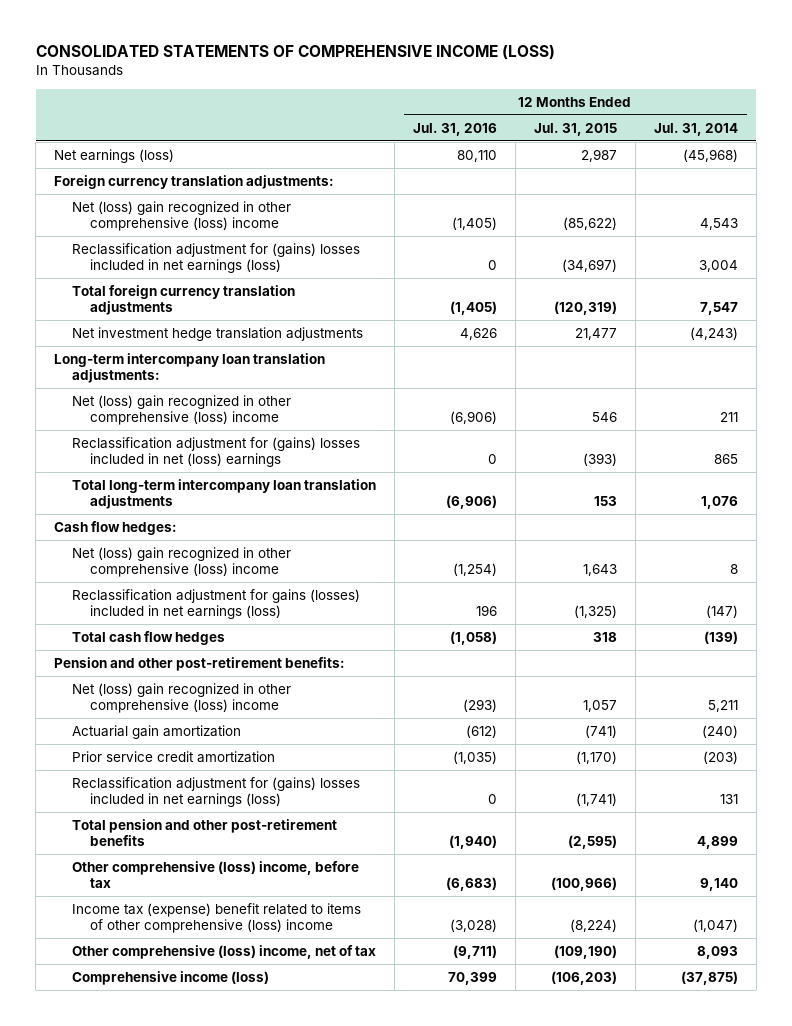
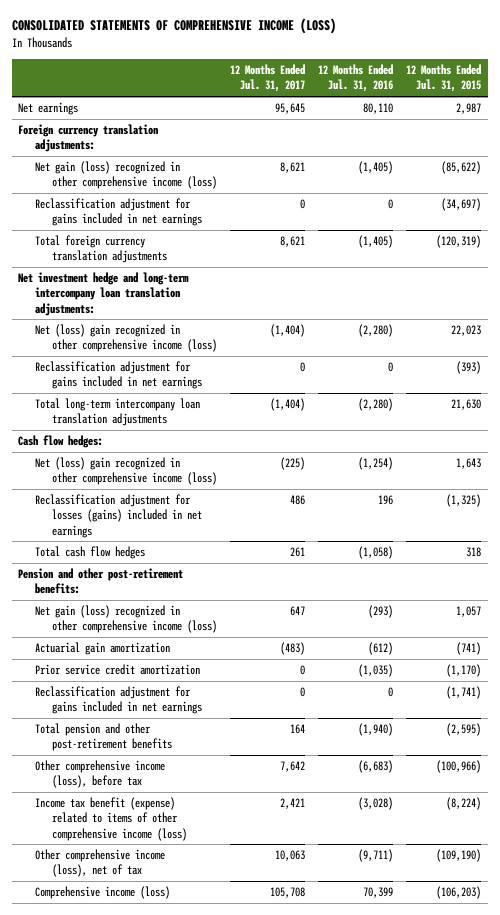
- | 12 Months Ended Jul. 31, 2016 | 12 Months Ended Jul. 31, 2015 | 12 Months Ended Jul. 31, 2014
+ | 12 Months Ended Jul. 31, 2017 | 12 Months Ended Jul. 31, 2016 | 12 Months Ended Jul. 31, 2015
- Net earnings (loss) | 80,110 | 2,987 | (45,968)
+ Net earnings | 95,645 | 80,110 | 2,987
- Net (loss) gain recognized in other comprehensive (loss) income | (1,405) | (85,622) | 4,543
- Reclassification adjustment for (gains) losses included in net earnings (loss) | 0 | (34,697) | 3,004
+ Net gain (loss) recognized in other comprehensive income (loss) | 8,621 | (1,405) | (85,622)
+ Reclassification adjustment for gains included in net earnings | 0 | 0 | (34,697)
- Net investment hedge translation adjustments | 4,626 | 21,477 | (4,243)
- Long-term intercompany loan translation adjustments:
- Net (loss) gain recognized in other comprehensive (loss) income | (6,906) | 546 | 211
- Reclassification adjustment for (gains) losses included in net (loss) earnings | 0 | (393) | 865
- Total long-term intercompany loan translation adjustments | (6,906) | 153 | 1,076
+ Net investment hedge and long-term intercompany loan translation adjustments:
+ Net (loss) gain recognized in other comprehensive income (loss) | (1,404) | (2,280) | 22,023
+ Reclassification adjustment for gains included in net earnings | 0 | 0 | (393)
+ Total long-term intercompany loan translation adjustments | (1,404) | (2,280) | 21,630
- Net (loss) gain recognized in other comprehensive (loss) income | (1,254) | 1,643 | 8
- Reclassification adjustment for gains (losses) included in net earnings (loss) | 196 | (1,325) | (147)
+ Net (loss) gain recognized in other comprehensive income (loss) | (225) | (1,254) | 1,643
+ Reclassification adjustment for losses (gains) included in net earnings | 486 | 196 | (1,325)
- Net (loss) gain recognized in other comprehensive (loss) income | (293) | 1,057 | 5,211
+ Net gain (loss) recognized in other comprehensive income (loss) | 647 | (293) | 1,057
- Reclassification adjustment for (gains) losses included in net earnings (loss) | 0 | (1,741) | 131
+ Reclassification adjustment for gains included in net earnings | 0 | 0 | (1,741)
- Other comprehensive (loss) income, before tax | (6,683) | (100,966) | 9,140
- Income tax (expense) benefit related to items of other comprehensive (loss) income | (3,028) | (8,224) | (1,047)
- Other comprehensive (loss) income, net of tax | (9,711) | (109,190) | 8,093
+ Other comprehensive income (loss), before tax | 7,642 | (6,683) | (100,966)
+ Income tax benefit (expense) related to items of other comprehensive income (loss) | 2,421 | (3,028) | (8,224)
+ Other comprehensive income (loss), net of tax | 10,063 | (9,711) | (109,190)

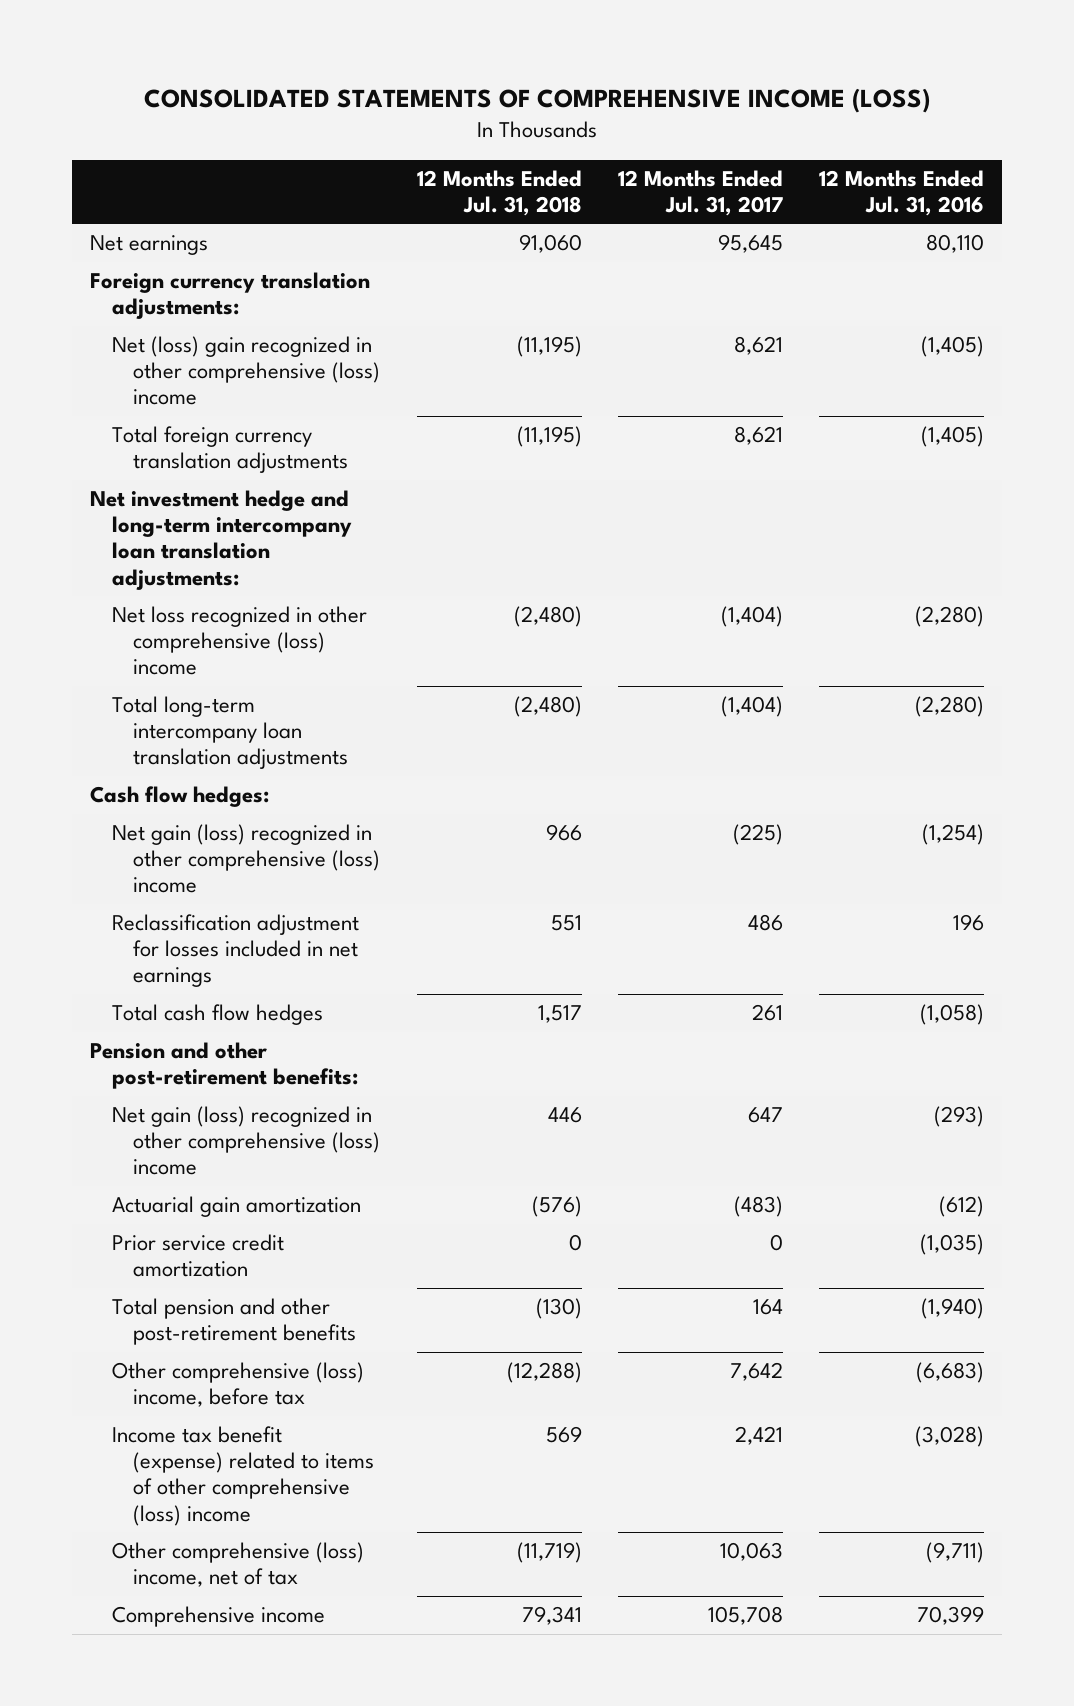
- | 12 Months Ended Jul. 31, 2017 | 12 Months Ended Jul. 31, 2016 | 12 Months Ended Jul. 31, 2015
+ | 12 Months Ended Jul. 31, 2018 | 12 Months Ended Jul. 31, 2017 | 12 Months Ended Jul. 31, 2016
- Net gain (loss) recognized in other comprehensive income (loss) | 8,621 | (1,405) | (85,622)
- Reclassification adjustment for gains included in net earnings | 0 | 0 | (34,697)
+ Net (loss) gain recognized in other comprehensive (loss) income | (11,195) | 8,621 | (1,405)
- Net (loss) gain recognized in other comprehensive income (loss) | (1,404) | (2,280) | 22,023
- Reclassification adjustment for gains included in net earnings | 0 | 0 | (393)
+ Net loss recognized in other comprehensive (loss) income | (2,480) | (1,404) | (2,280)
- Net (loss) gain recognized in other comprehensive income (loss) | (225) | (1,254) | 1,643
- Reclassification adjustment for losses (gains) included in net earnings | 486 | 196 | (1,325)
+ Net gain (loss) recognized in other comprehensive (loss) income | 966 | (225) | (1,254)
+ Reclassification adjustment for losses included in net earnings | 551 | 486 | 196
- Net gain (loss) recognized in other comprehensive income (loss) | 647 | (293) | 1,057
+ Net gain (loss) recognized in other comprehensive (loss) income | 446 | 647 | (293)
- Reclassification adjustment for gains included in net earnings | 0 | 0 | (1,741)
- Other comprehensive income (loss), before tax | 7,642 | (6,683) | (100,966)
- Income tax benefit (expense) related to items of other comprehensive income (loss) | 2,421 | (3,028) | (8,224)
- Other comprehensive income (loss), net of tax | 10,063 | (9,711) | (109,190)
- Comprehensive income (loss) | 105,708 | 70,399 | (106,203)
+ Other comprehensive (loss) income, before tax | (12,288) | 7,642 | (6,683)
+ Income tax benefit (expense) related to items of other comprehensive (loss) income | 569 | 2,421 | (3,028)
+ Other comprehensive (loss) income, net of tax | (11,719) | 10,063 | (9,711)
+ Comprehensive income | 79,341 | 105,708 | 70,399

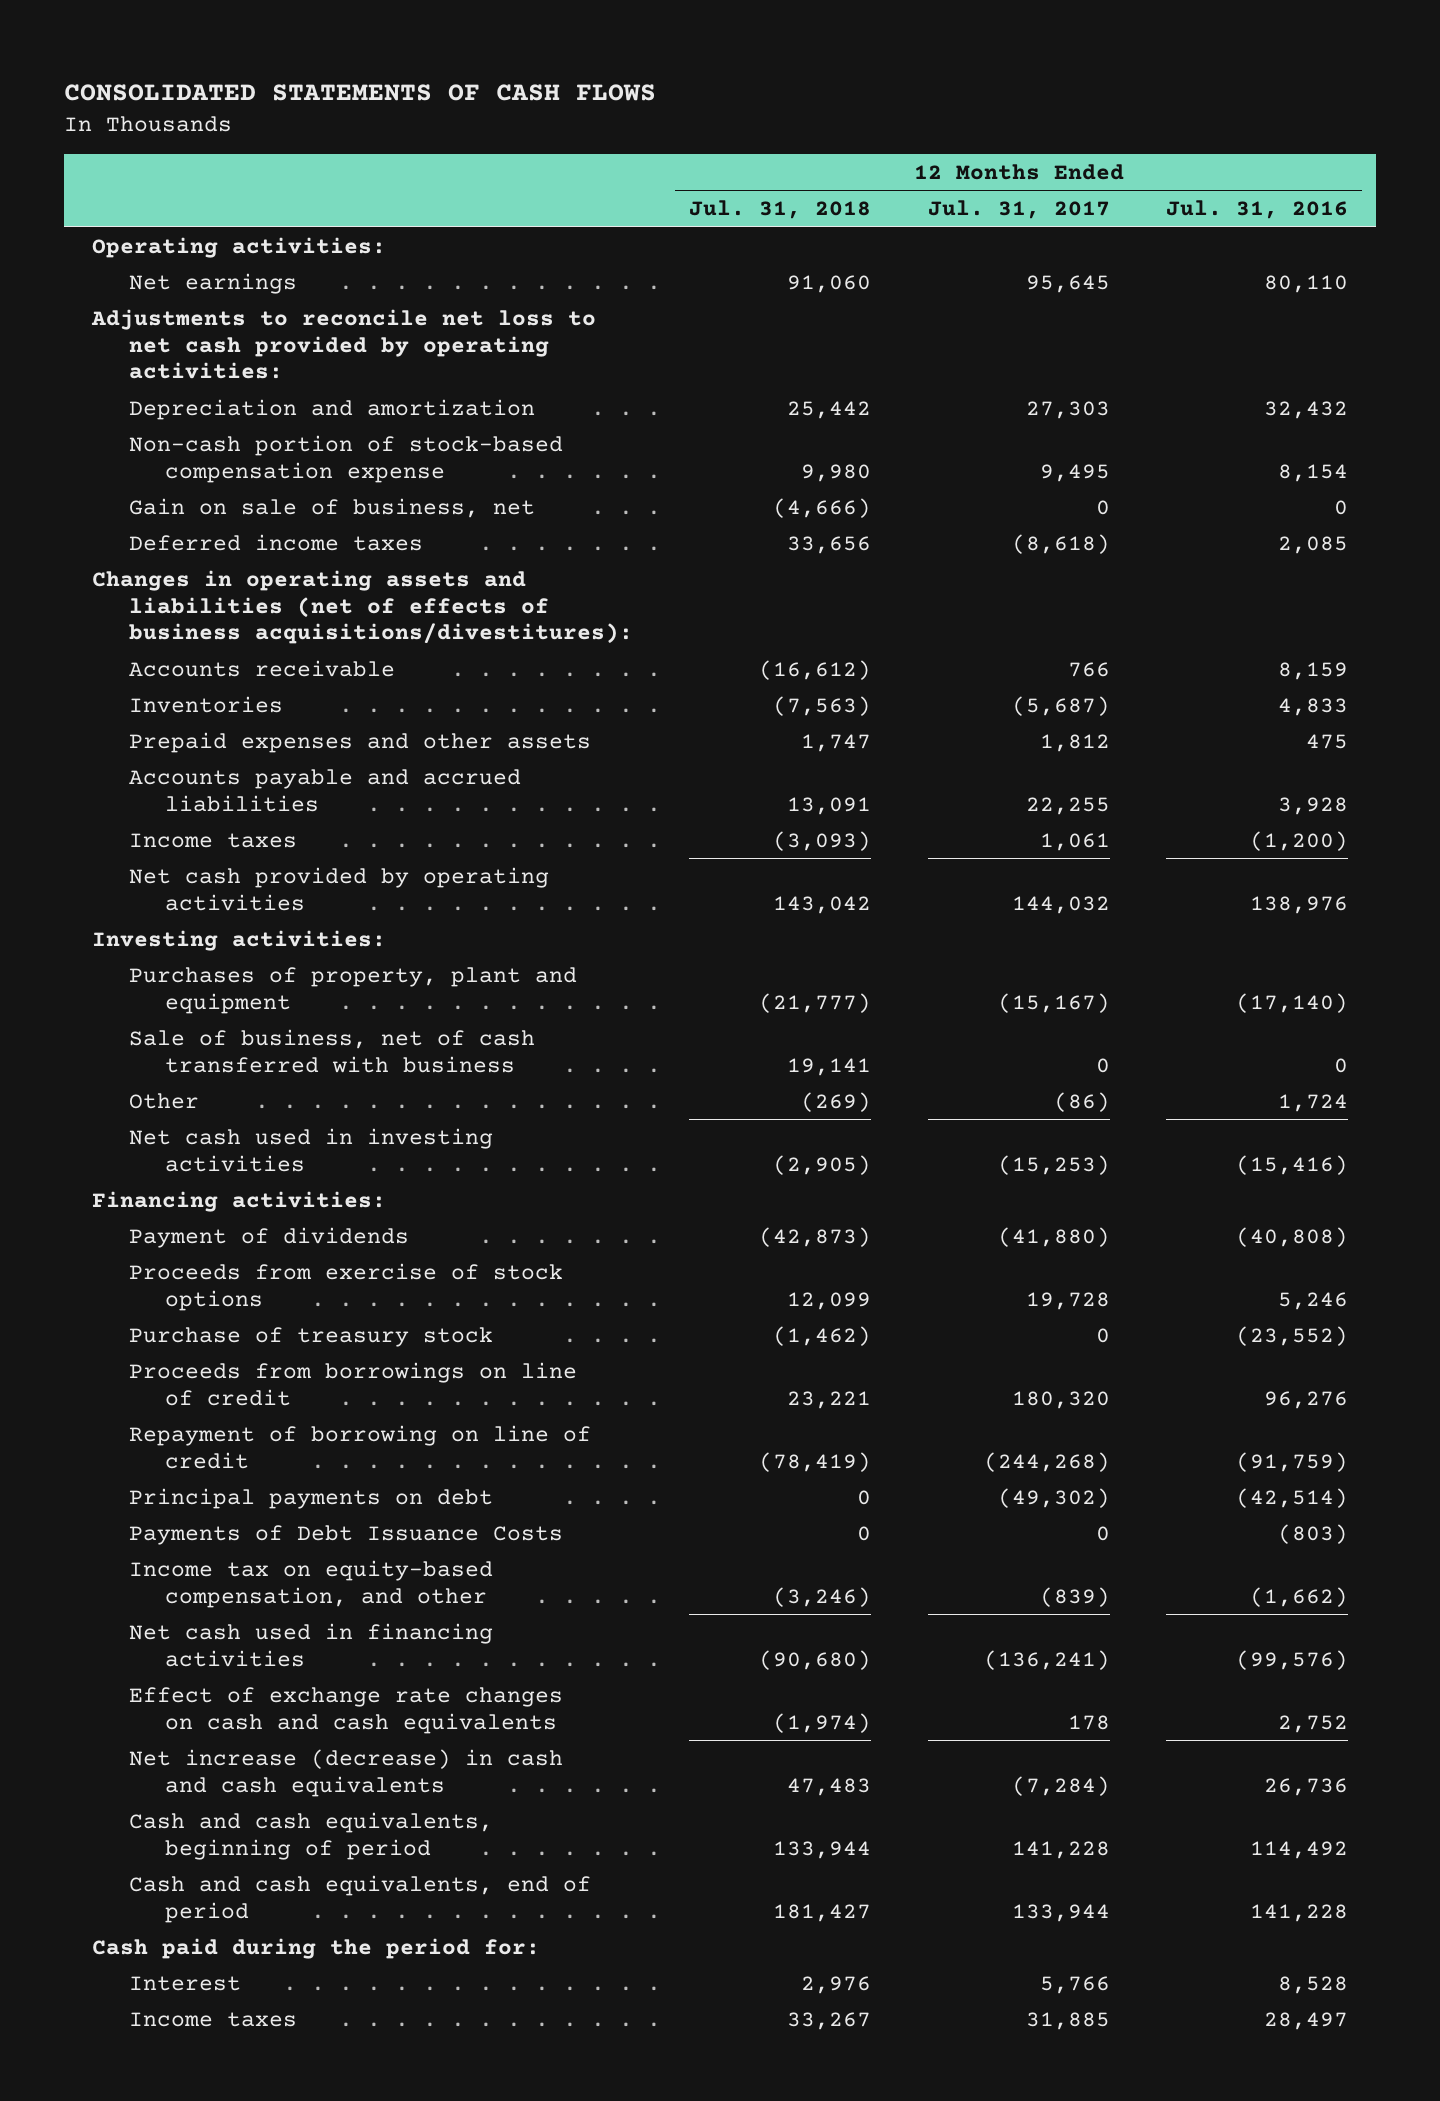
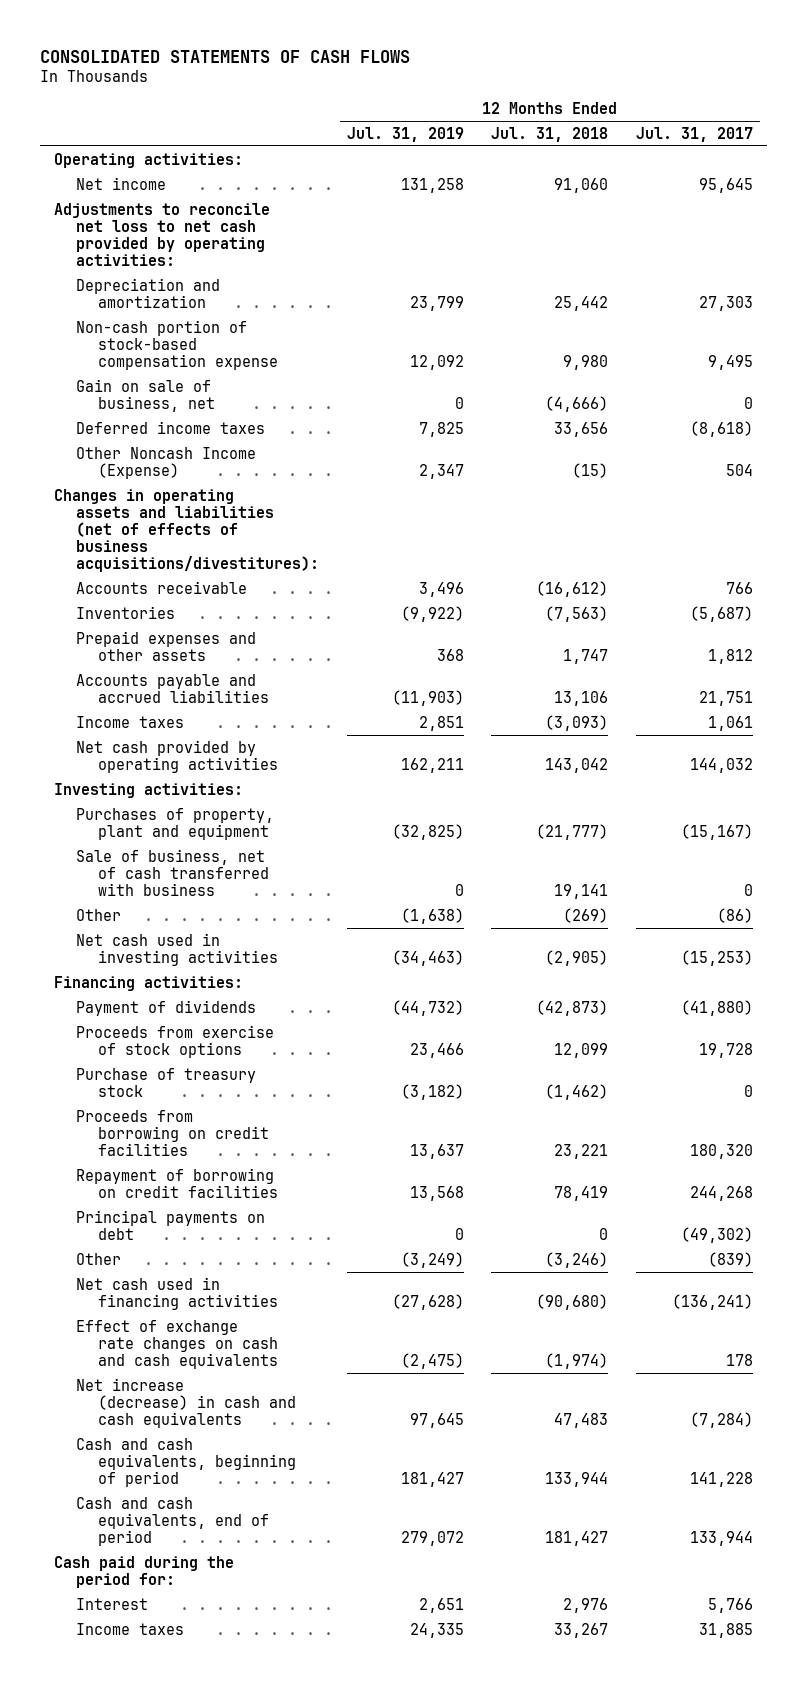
- | 12 Months Ended Jul. 31, 2018 | 12 Months Ended Jul. 31, 2017 | 12 Months Ended Jul. 31, 2016
+ | 12 Months Ended Jul. 31, 2019 | 12 Months Ended Jul. 31, 2018 | 12 Months Ended Jul. 31, 2017
- Net earnings | 91,060 | 95,645 | 80,110
+ Net income | 131,258 | 91,060 | 95,645
+ Other Noncash Income (Expense) | 2,347 | (15) | 504
- Accounts payable and accrued liabilities | 13,091 | 22,255 | 3,928
+ Accounts payable and accrued liabilities | (11,903) | 13,106 | 21,751
- Proceeds from borrowings on line of credit | 23,221 | 180,320 | 96,276
- Repayment of borrowing on line of credit | (78,419) | (244,268) | (91,759)
+ Proceeds from borrowing on credit facilities | 13,637 | 23,221 | 180,320
+ Repayment of borrowing on credit facilities | 13,568 | 78,419 | 244,268
- Payments of Debt Issuance Costs | 0 | 0 | (803)
- Income tax on equity-based compensation, and other | (3,246) | (839) | (1,662)
+ Other | (3,249) | (3,246) | (839)

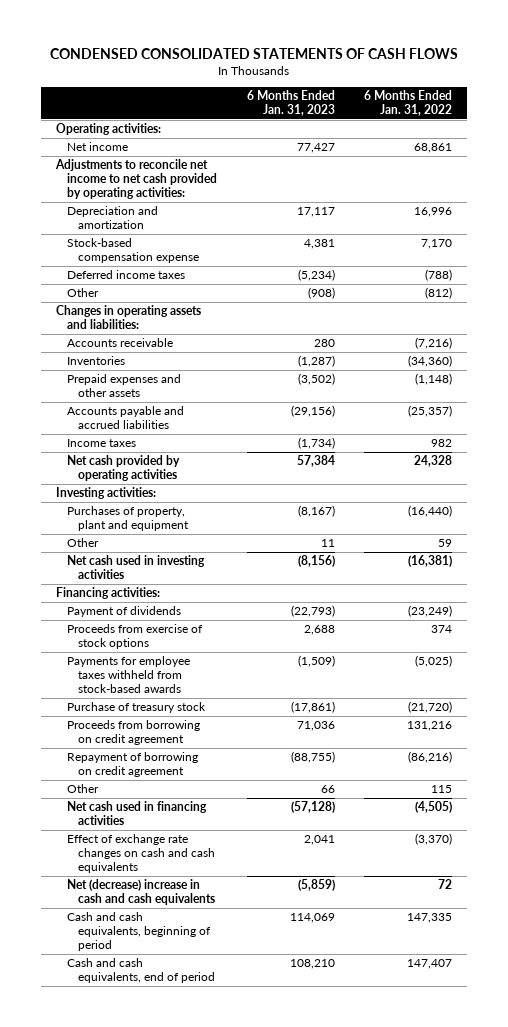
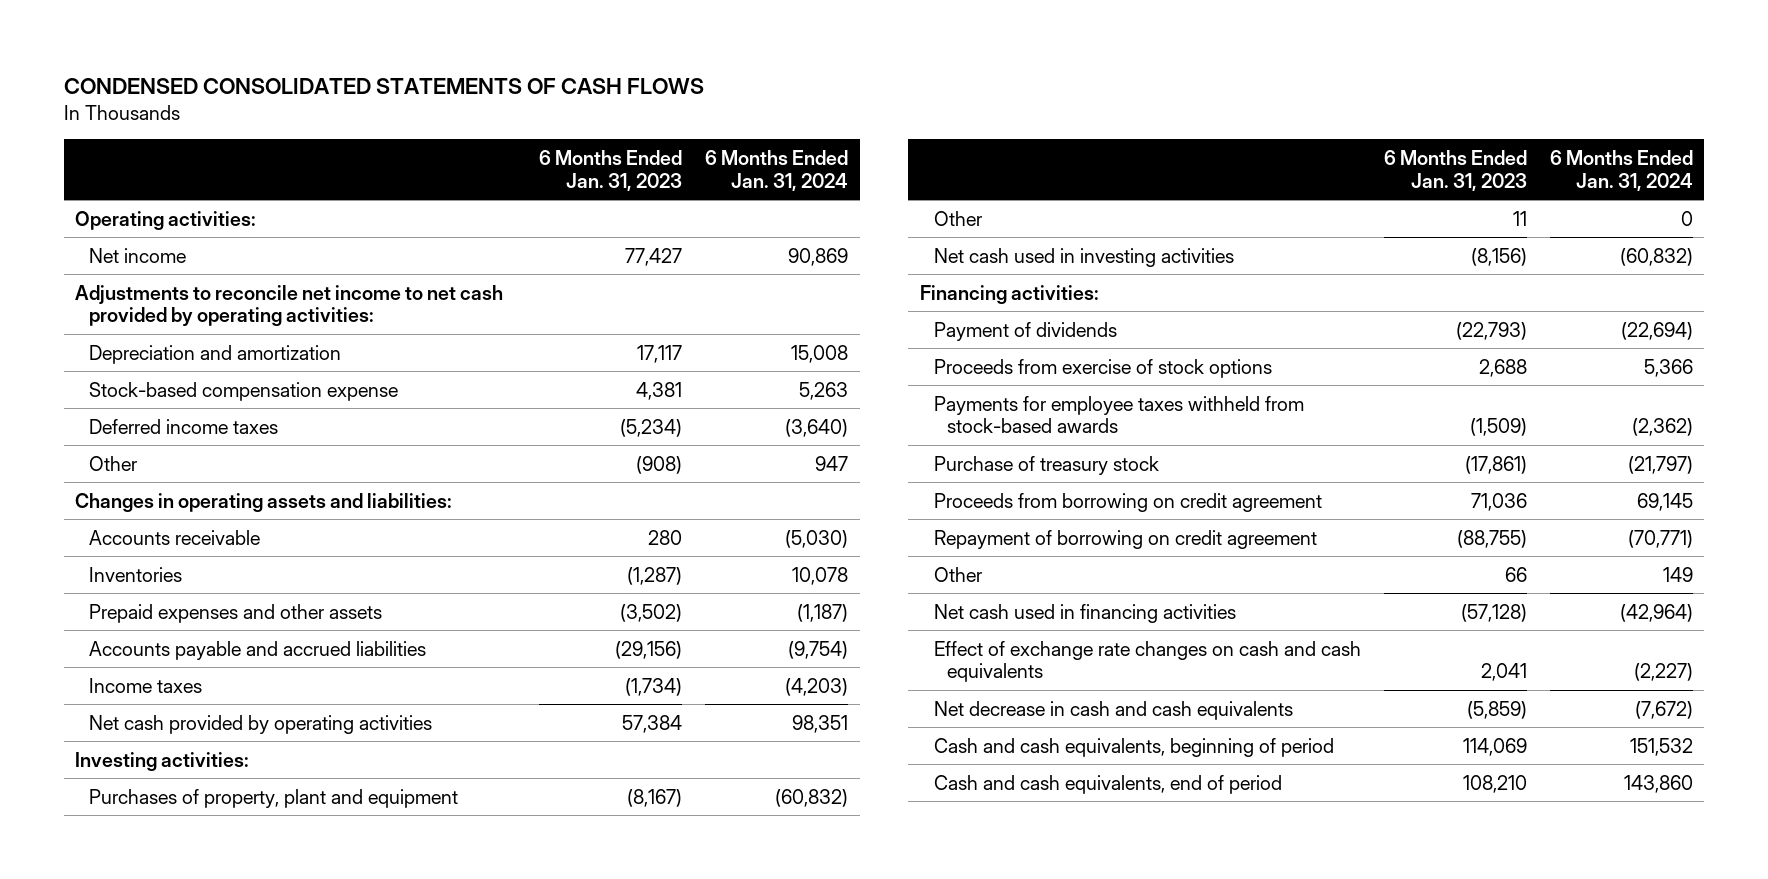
- | 6 Months Ended Jan. 31, 2023 | 6 Months Ended Jan. 31, 2022
+ | 6 Months Ended Jan. 31, 2023 | 6 Months Ended Jan. 31, 2024
- Net (decrease) increase in cash and cash equivalents | (5,859) | 72
+ Net decrease in cash and cash equivalents | (5,859) | (7,672)

